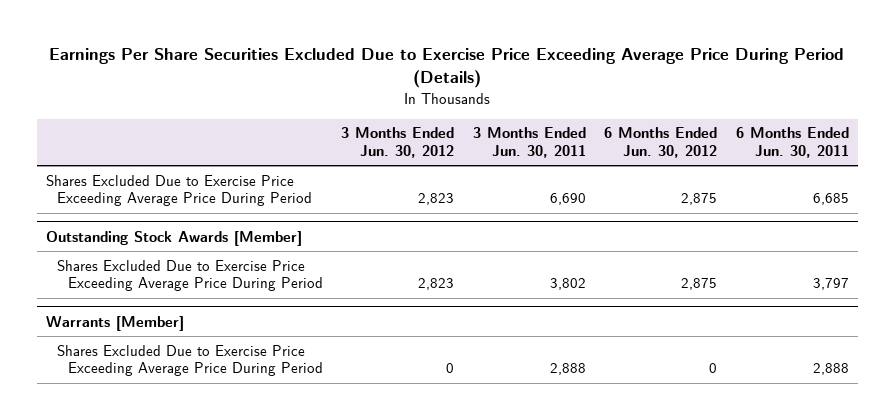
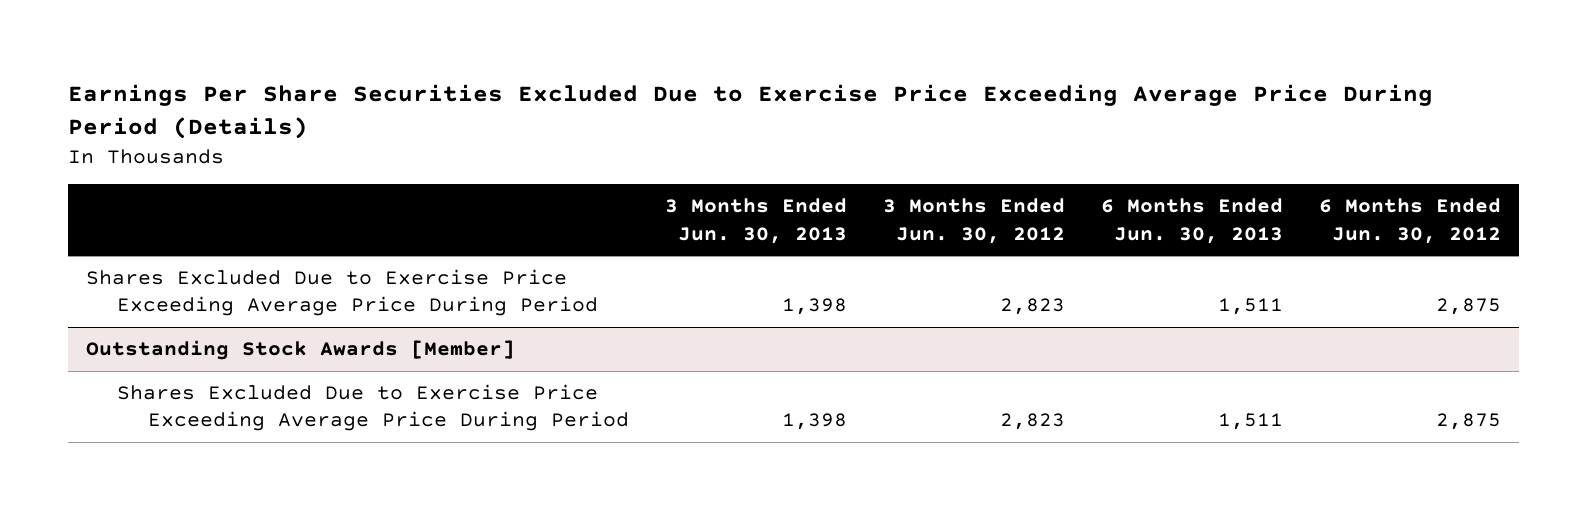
- | 3 Months Ended Jun. 30, 2012 | 3 Months Ended Jun. 30, 2011 | 6 Months Ended Jun. 30, 2012 | 6 Months Ended Jun. 30, 2011
+ | 3 Months Ended Jun. 30, 2013 | 3 Months Ended Jun. 30, 2012 | 6 Months Ended Jun. 30, 2013 | 6 Months Ended Jun. 30, 2012
- Warrants [Member]
- Shares Excluded Due to Exercise Price Exceeding Average Price During Period | 0 | 2,888 | 0 | 2,888

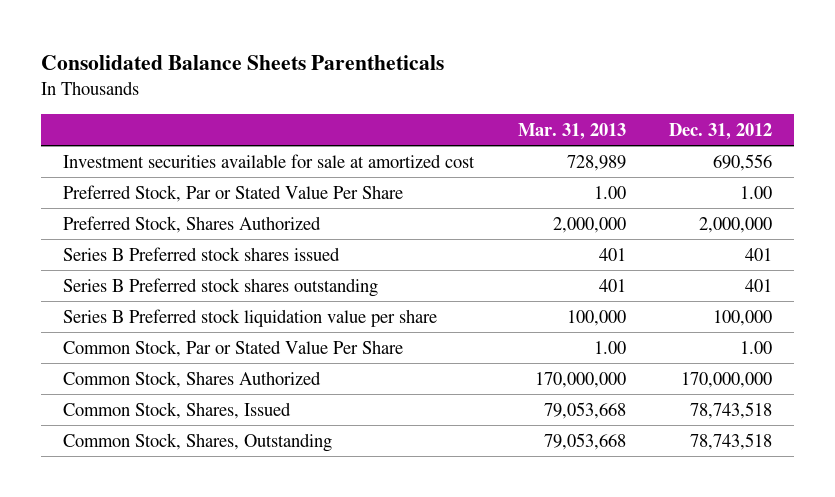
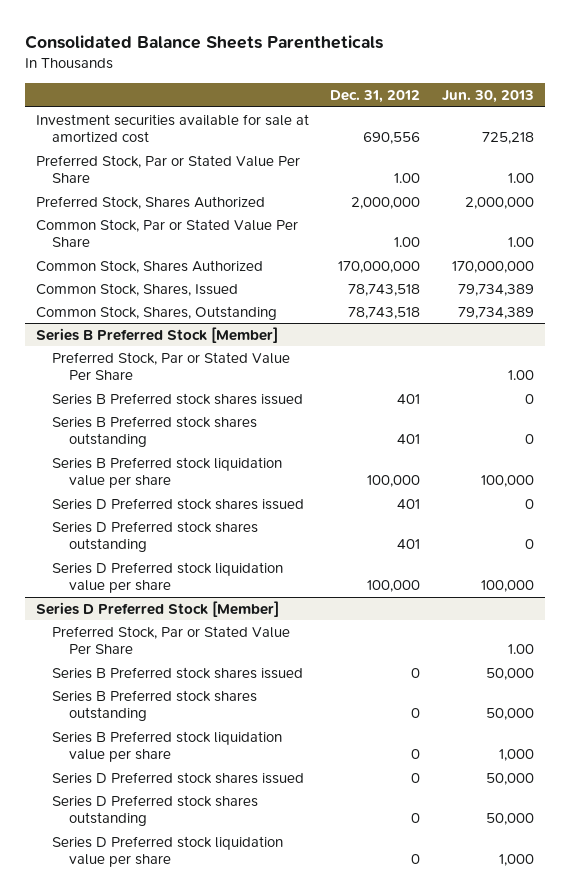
- | Mar. 31, 2013 | Dec. 31, 2012
+ | Dec. 31, 2012 | Jun. 30, 2013
- Series B Preferred stock shares issued | 401 | 401
- Series B Preferred stock shares outstanding | 401 | 401
- Series B Preferred stock liquidation value per share | 100,000 | 100,000
+ Series B Preferred Stock [Member]
+ Preferred Stock, Par or Stated Value Per Share | | 1.00
+ Series B Preferred stock shares issued | 401 | 0
+ Series B Preferred stock shares outstanding | 401 | 0
+ Series B Preferred stock liquidation value per share | 100,000 | 100,000
+ Series D Preferred stock shares issued | 401 | 0
+ Series D Preferred stock shares outstanding | 401 | 0
+ Series D Preferred stock liquidation value per share | 100,000 | 100,000
+ Series D Preferred Stock [Member]
+ Preferred Stock, Par or Stated Value Per Share | | 1.00
+ Series B Preferred stock shares issued | 0 | 50,000
+ Series B Preferred stock shares outstanding | 0 | 50,000
+ Series B Preferred stock liquidation value per share | 0 | 1,000
+ Series D Preferred stock shares issued | 0 | 50,000
+ Series D Preferred stock shares outstanding | 0 | 50,000
+ Series D Preferred stock liquidation value per share | 0 | 1,000

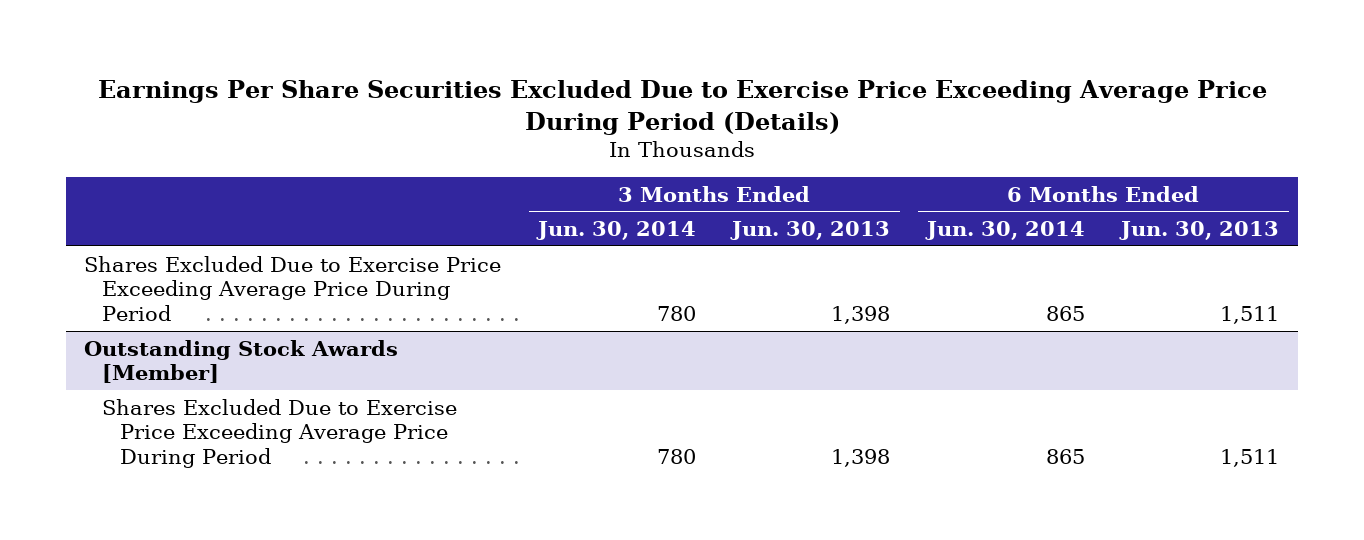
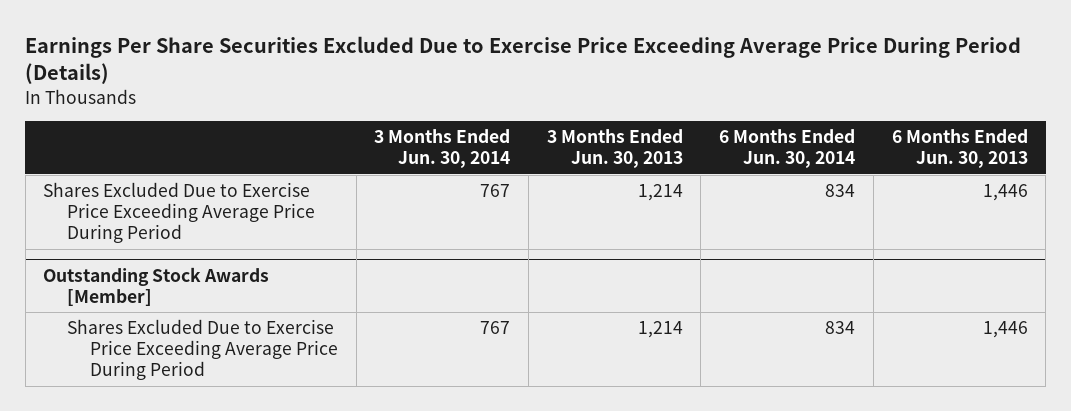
- Shares Excluded Due to Exercise Price Exceeding Average Price During Period | 780 | 1,398 | 865 | 1,511
+ Shares Excluded Due to Exercise Price Exceeding Average Price During Period | 767 | 1,214 | 834 | 1,446
@ Outstanding Stock Awards [Member]
- Shares Excluded Due to Exercise Price Exceeding Average Price During Period | 780 | 1,398 | 865 | 1,511
+ Shares Excluded Due to Exercise Price Exceeding Average Price During Period | 767 | 1,214 | 834 | 1,446

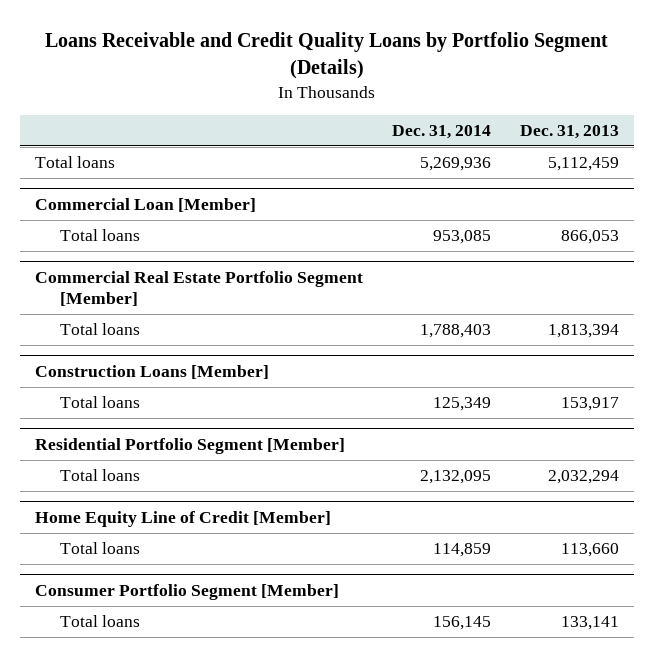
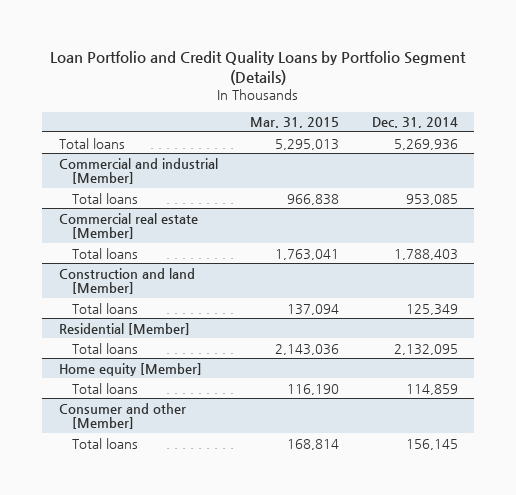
- Loans Receivable and Credit Quality Loans by Portfolio Segment (Details)
+ Loan Portfolio and Credit Quality Loans by Portfolio Segment (Details)
- | Dec. 31, 2014 | Dec. 31, 2013
+ | Mar. 31, 2015 | Dec. 31, 2014
- Commercial Loan [Member]
+ Commercial and industrial [Member]
- Commercial Real Estate Portfolio Segment [Member]
+ Commercial real estate [Member]
- Construction Loans [Member]
+ Construction and land [Member]
- Residential Portfolio Segment [Member]
+ Residential [Member]
- Home Equity Line of Credit [Member]
+ Home equity [Member]
- Consumer Portfolio Segment [Member]
+ Consumer and other [Member]

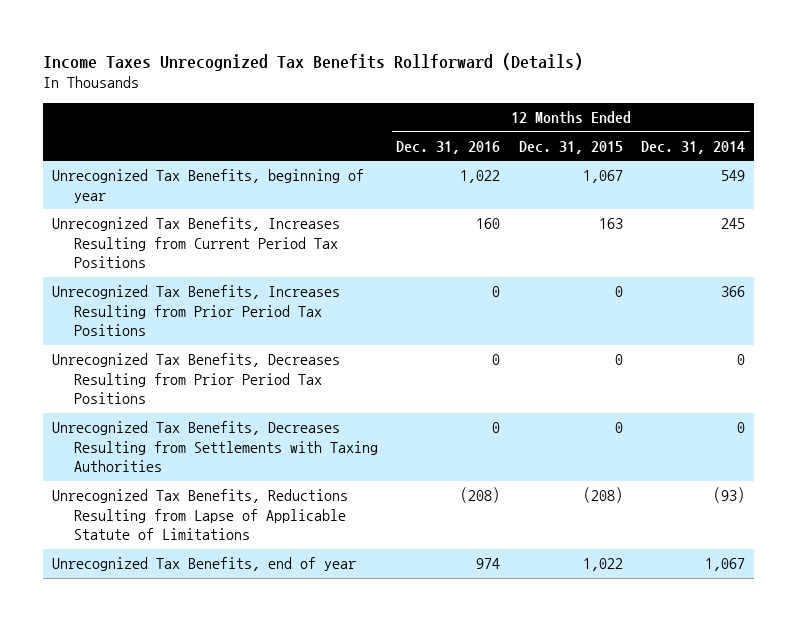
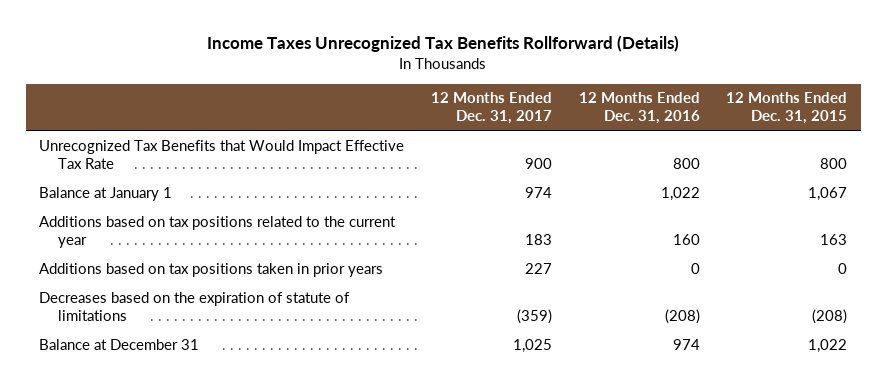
- | 12 Months Ended Dec. 31, 2016 | 12 Months Ended Dec. 31, 2015 | 12 Months Ended Dec. 31, 2014
+ | 12 Months Ended Dec. 31, 2017 | 12 Months Ended Dec. 31, 2016 | 12 Months Ended Dec. 31, 2015
- Unrecognized Tax Benefits, beginning of year | 1,022 | 1,067 | 549
- Unrecognized Tax Benefits, Increases Resulting from Current Period Tax Positions | 160 | 163 | 245
- Unrecognized Tax Benefits, Increases Resulting from Prior Period Tax Positions | 0 | 0 | 366
- Unrecognized Tax Benefits, Decreases Resulting from Prior Period Tax Positions | 0 | 0 | 0
- Unrecognized Tax Benefits, Decreases Resulting from Settlements with Taxing Authorities | 0 | 0 | 0
- Unrecognized Tax Benefits, Reductions Resulting from Lapse of Applicable Statute of Limitations | (208) | (208) | (93)
- Unrecognized Tax Benefits, end of year | 974 | 1,022 | 1,067
+ Unrecognized Tax Benefits that Would Impact Effective Tax Rate | 900 | 800 | 800
+ Balance at January 1 | 974 | 1,022 | 1,067
+ Additions based on tax positions related to the current year | 183 | 160 | 163
+ Additions based on tax positions taken in prior years | 227 | 0 | 0
+ Decreases based on the expiration of statute of limitations | (359) | (208) | (208)
+ Balance at December 31 | 1,025 | 974 | 1,022

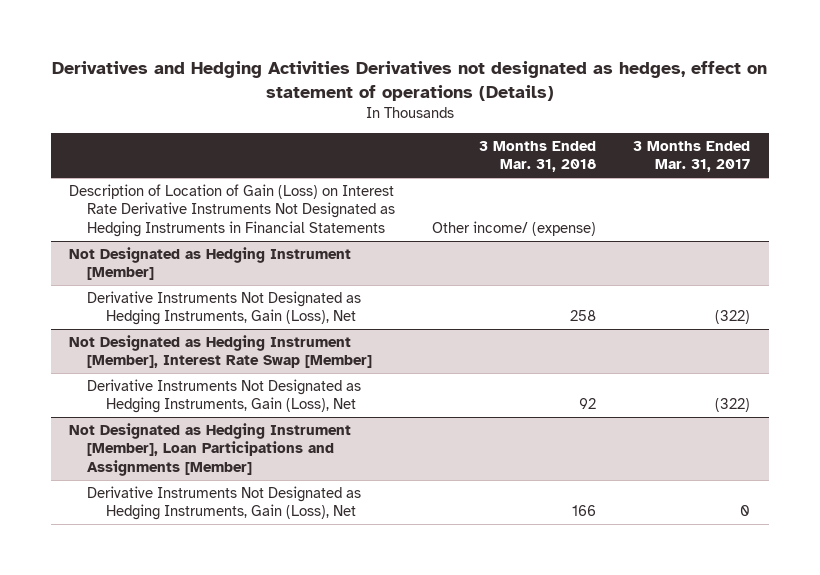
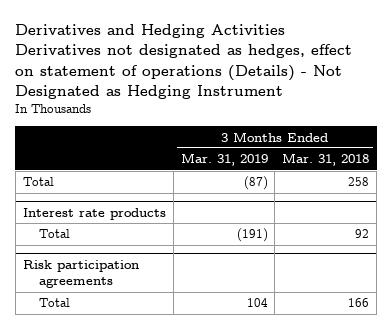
- Derivatives and Hedging Activities Derivatives not designated as hedges, effect on statement of operations (Details)
+ Derivatives and Hedging Activities Derivatives not designated as hedges, effect on statement of operations (Details) - Not Designated as Hedging Instrument
- | 3 Months Ended Mar. 31, 2018 | 3 Months Ended Mar. 31, 2017
+ | 3 Months Ended Mar. 31, 2019 | 3 Months Ended Mar. 31, 2018
- Description of Location of Gain (Loss) on Interest Rate Derivative Instruments Not Designated as Hedging Instruments in Financial Statements | Other income/ (expense) |
- Not Designated as Hedging Instrument [Member]
- Derivative Instruments Not Designated as Hedging Instruments, Gain (Loss), Net | 258 | (322)
- Not Designated as Hedging Instrument [Member], Interest Rate Swap [Member]
- Derivative Instruments Not Designated as Hedging Instruments, Gain (Loss), Net | 92 | (322)
- Not Designated as Hedging Instrument [Member], Loan Participations and Assignments [Member]
- Derivative Instruments Not Designated as Hedging Instruments, Gain (Loss), Net | 166 | 0
+ Total | (87) | 258
+ Interest rate products
+ Total | (191) | 92
+ Risk participation agreements
+ Total | 104 | 166

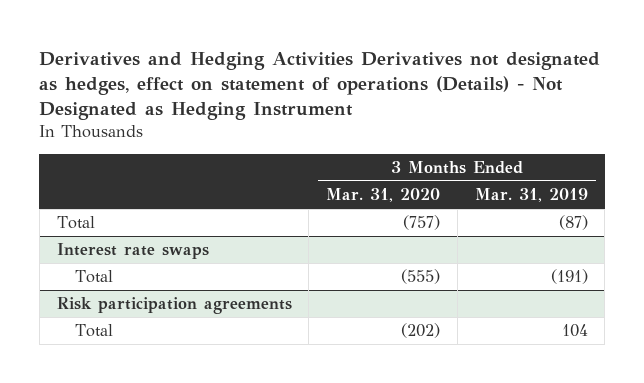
- | 3 Months Ended Mar. 31, 2019 | 3 Months Ended Mar. 31, 2018
+ | 3 Months Ended Mar. 31, 2020 | 3 Months Ended Mar. 31, 2019
- Interest rate products
+ Interest rate swaps

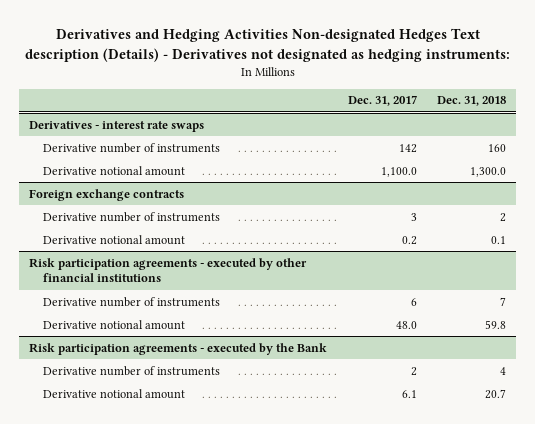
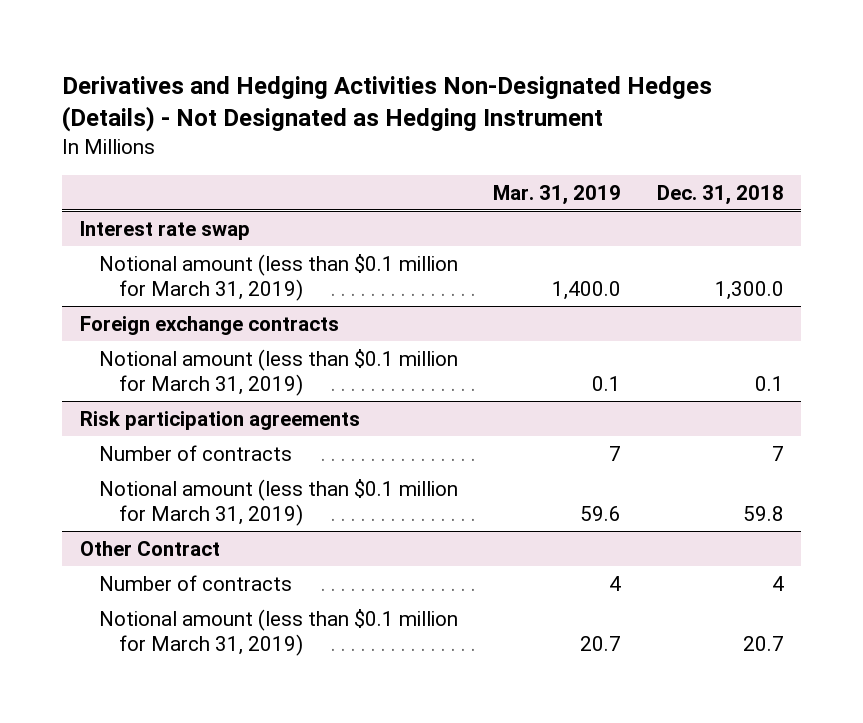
- Derivatives and Hedging Activities Non-designated Hedges Text description (Details) - Derivatives not designated as hedging instruments:
+ Derivatives and Hedging Activities Non-Designated Hedges (Details) - Not Designated as Hedging Instrument
- | Dec. 31, 2017 | Dec. 31, 2018
+ | Mar. 31, 2019 | Dec. 31, 2018
- Derivatives - interest rate swaps
- Derivative number of instruments | 142 | 160
- Derivative notional amount | 1,100.0 | 1,300.0
+ Interest rate swap
+ Notional amount (less than $0.1 million for March 31, 2019) | 1,400.0 | 1,300.0
@ Foreign exchange contracts
- Derivative number of instruments | 3 | 2
- Derivative notional amount | 0.2 | 0.1
- Risk participation agreements - executed by other financial institutions
- Derivative number of instruments | 6 | 7
- Derivative notional amount | 48.0 | 59.8
- Risk participation agreements - executed by the Bank
- Derivative number of instruments | 2 | 4
- Derivative notional amount | 6.1 | 20.7
@ Foreign exchange contracts
+ Notional amount (less than $0.1 million for March 31, 2019) | 0.1 | 0.1
+ Risk participation agreements
+ Number of contracts | 7 | 7
+ Notional amount (less than $0.1 million for March 31, 2019) | 59.6 | 59.8
+ Other Contract
+ Number of contracts | 4 | 4
+ Notional amount (less than $0.1 million for March 31, 2019) | 20.7 | 20.7

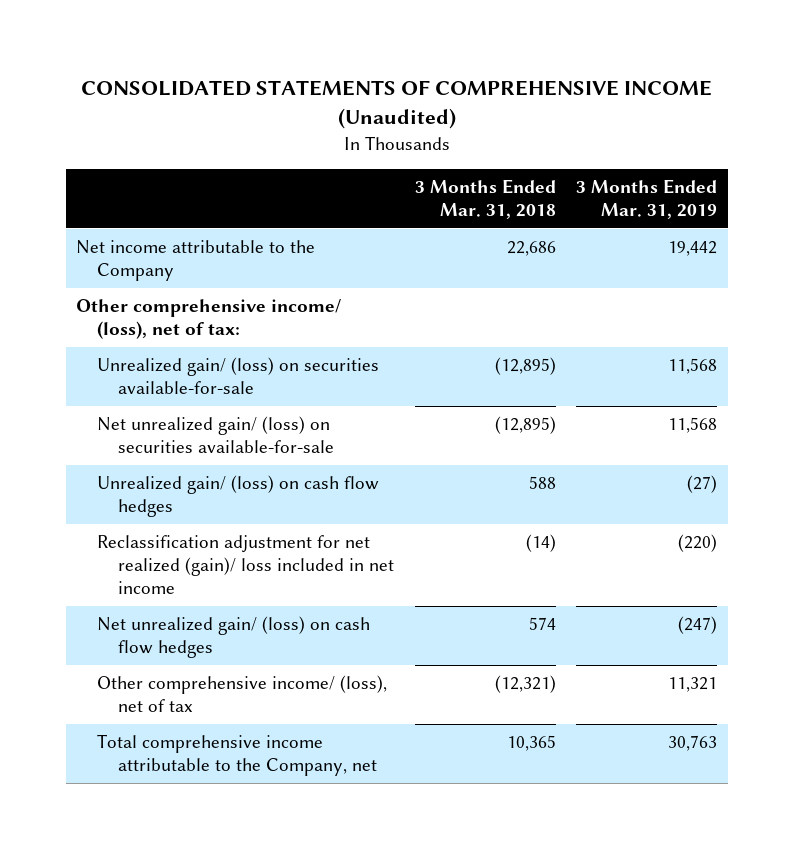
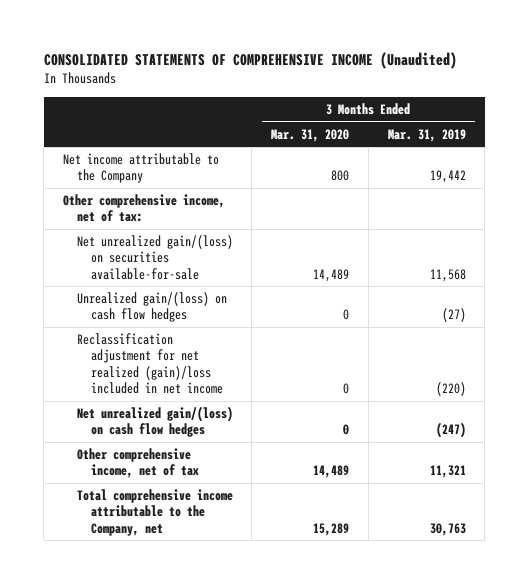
- | 3 Months Ended Mar. 31, 2018 | 3 Months Ended Mar. 31, 2019
+ | 3 Months Ended Mar. 31, 2020 | 3 Months Ended Mar. 31, 2019
- Other comprehensive income/ (loss), net of tax:
- Unrealized gain/ (loss) on securities available-for-sale | (12,895) | 11,568
- Net unrealized gain/ (loss) on securities available-for-sale | (12,895) | 11,568
- Unrealized gain/ (loss) on cash flow hedges | 588 | (27)
- Reclassification adjustment for net realized (gain)/ loss included in net income | (14) | (220)
- Net unrealized gain/ (loss) on cash flow hedges | 574 | (247)
- Other comprehensive income/ (loss), net of tax | (12,321) | 11,321
+ Other comprehensive income, net of tax:
+ Net unrealized gain/(loss) on securities available-for-sale | 14,489 | 11,568
+ Unrealized gain/(loss) on cash flow hedges | 0 | (27)
+ Reclassification adjustment for net realized (gain)/loss included in net income | 0 | (220)
+ Net unrealized gain/(loss) on cash flow hedges | 0 | (247)
+ Other comprehensive income, net of tax | 14,489 | 11,321

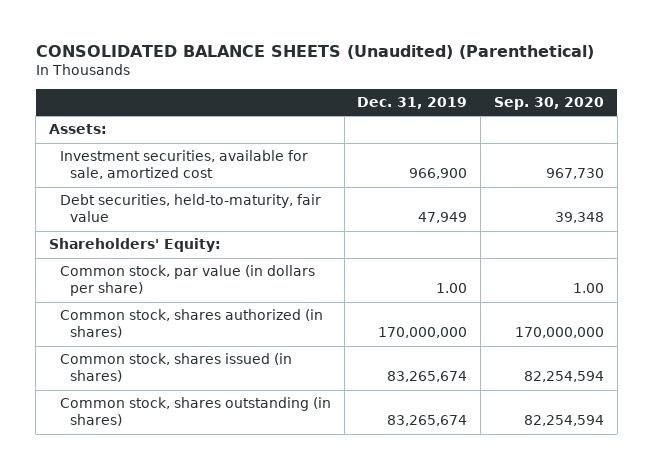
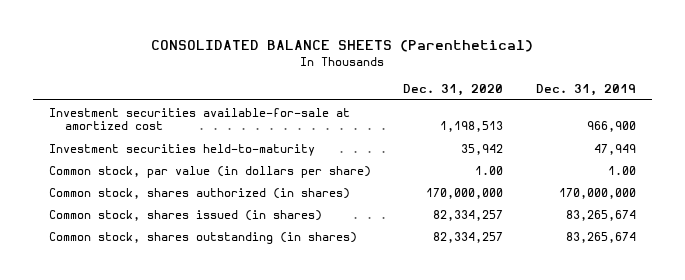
- CONSOLIDATED BALANCE SHEETS (Unaudited) (Parenthetical)
+ CONSOLIDATED BALANCE SHEETS (Parenthetical)
- | Dec. 31, 2019 | Sep. 30, 2020
+ | Dec. 31, 2020 | Dec. 31, 2019
- Assets:
- Investment securities, available for sale, amortized cost | 966,900 | 967,730
- Debt securities, held-to-maturity, fair value | 47,949 | 39,348
- Shareholders' Equity:
+ Investment securities available-for-sale at amortized cost | 1,198,513 | 966,900
+ Investment securities held-to-maturity | 35,942 | 47,949

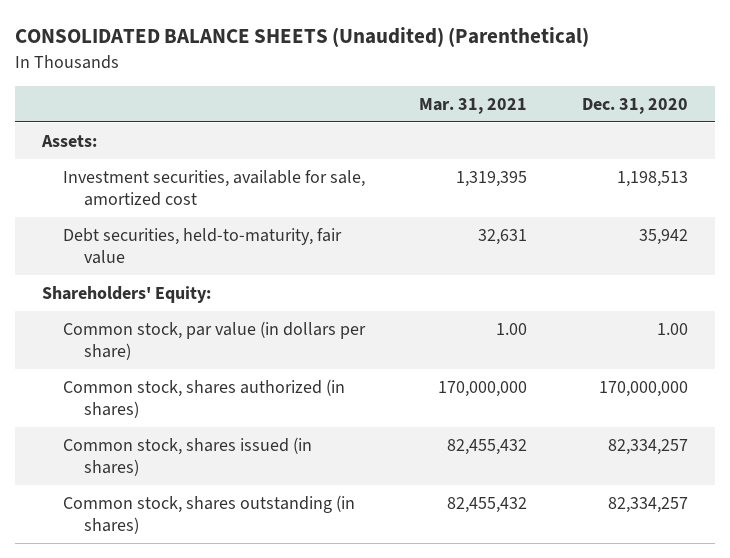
- CONSOLIDATED BALANCE SHEETS (Parenthetical)
+ CONSOLIDATED BALANCE SHEETS (Unaudited) (Parenthetical)
- | Dec. 31, 2020 | Dec. 31, 2019
+ | Mar. 31, 2021 | Dec. 31, 2020
- Investment securities available-for-sale at amortized cost | 1,198,513 | 966,900
- Investment securities held-to-maturity | 35,942 | 47,949
+ Assets:
+ Investment securities, available for sale, amortized cost | 1,319,395 | 1,198,513
+ Debt securities, held-to-maturity, fair value | 32,631 | 35,942
+ Shareholders' Equity:

